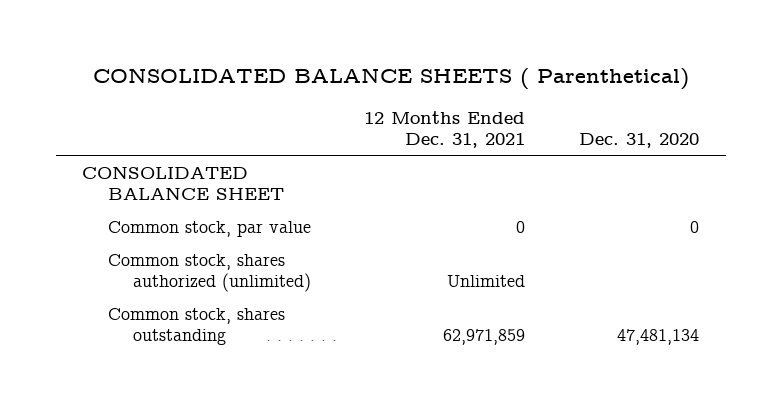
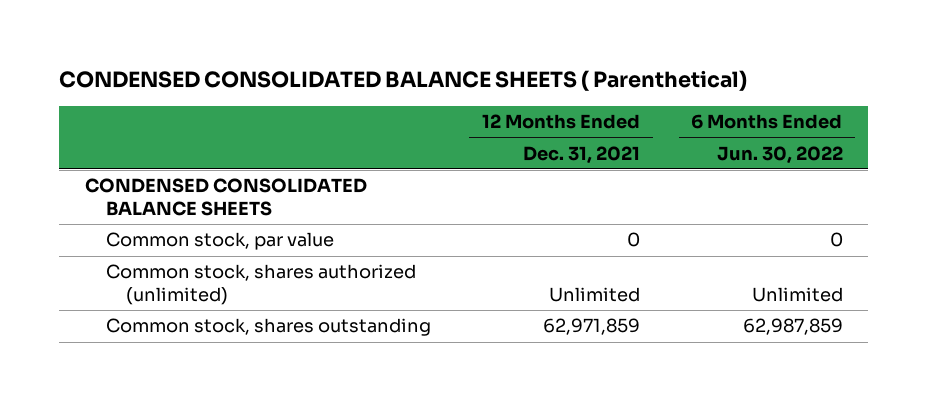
- CONSOLIDATED BALANCE SHEETS ( Parenthetical)
+ CONDENSED CONSOLIDATED BALANCE SHEETS ( Parenthetical)
- | 12 Months Ended Dec. 31, 2021 | Dec. 31, 2020
+ | 12 Months Ended Dec. 31, 2021 | 6 Months Ended Jun. 30, 2022
- CONSOLIDATED BALANCE SHEET
+ CONDENSED CONSOLIDATED BALANCE SHEETS

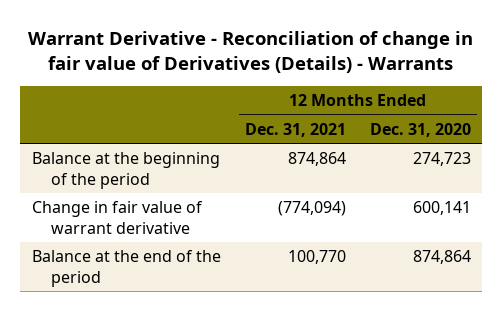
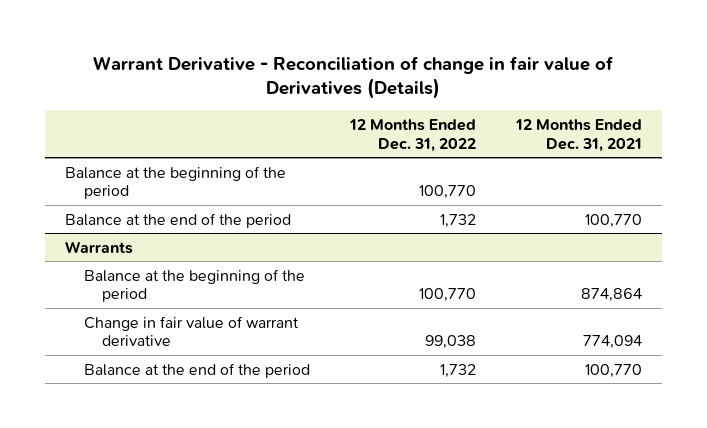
- Warrant Derivative - Reconciliation of change in fair value of Derivatives (Details) - Warrants
+ Warrant Derivative - Reconciliation of change in fair value of Derivatives (Details)
- | 12 Months Ended Dec. 31, 2021 | 12 Months Ended Dec. 31, 2020
+ | 12 Months Ended Dec. 31, 2022 | 12 Months Ended Dec. 31, 2021
+ Balance at the beginning of the period | 100,770 |
+ Balance at the end of the period | 1,732 | 100,770
+ Warrants
- Change in fair value of warrant derivative | (774,094) | 600,141
+ Change in fair value of warrant derivative | 99,038 | 774,094

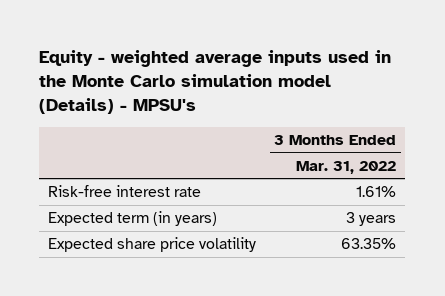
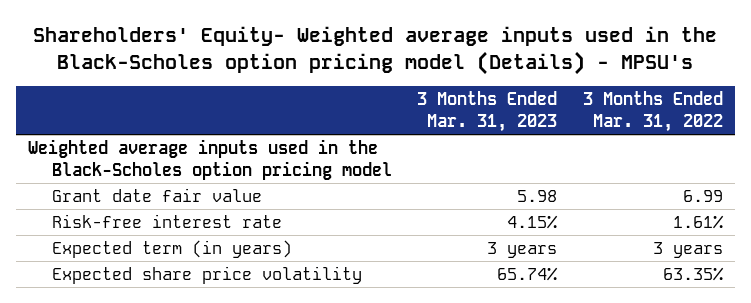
- Equity - weighted average inputs used in the Monte Carlo simulation model (Details) - MPSU's
+ Shareholders' Equity- Weighted average inputs used in the Black-Scholes option pricing model (Details) - MPSU's
- | 3 Months Ended Mar. 31, 2022
+ | 3 Months Ended Mar. 31, 2023 | 3 Months Ended Mar. 31, 2022
+ Weighted average inputs used in the Black-Scholes option pricing model
+ Grant date fair value | 5.98 | 6.99

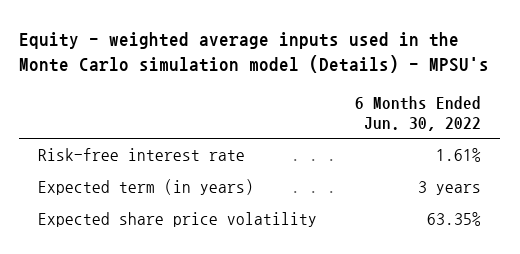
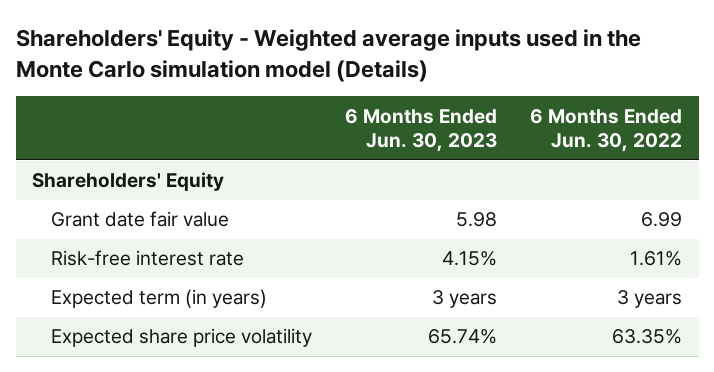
- Equity - weighted average inputs used in the Monte Carlo simulation model (Details) - MPSU's
+ Shareholders' Equity - Weighted average inputs used in the Monte Carlo simulation model (Details)
- | 6 Months Ended Jun. 30, 2022
+ | 6 Months Ended Jun. 30, 2023 | 6 Months Ended Jun. 30, 2022
+ Shareholders' Equity
+ Grant date fair value | 5.98 | 6.99

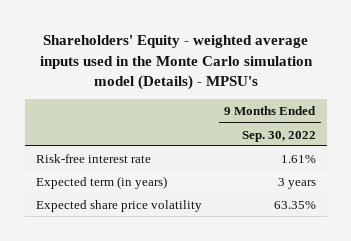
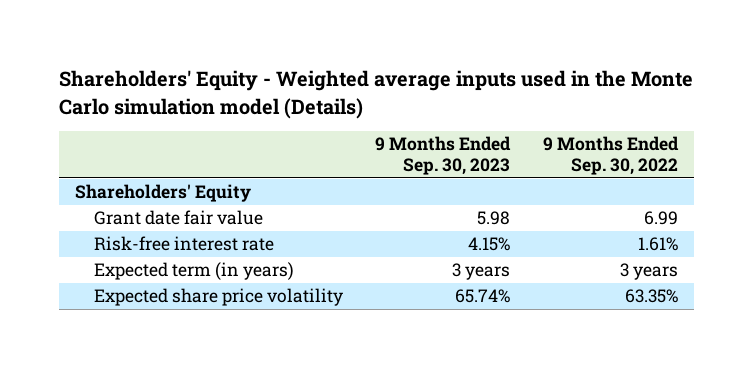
- Shareholders' Equity - weighted average inputs used in the Monte Carlo simulation model (Details) - MPSU's
+ Shareholders' Equity - Weighted average inputs used in the Monte Carlo simulation model (Details)
- | 9 Months Ended Sep. 30, 2022
+ | 9 Months Ended Sep. 30, 2023 | 9 Months Ended Sep. 30, 2022
+ Shareholders' Equity
+ Grant date fair value | 5.98 | 6.99

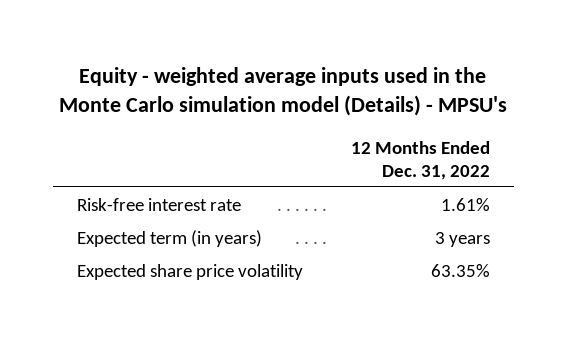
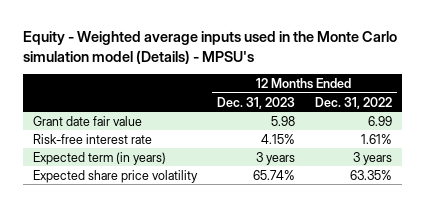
- Equity - weighted average inputs used in the Monte Carlo simulation model (Details) - MPSU's
+ Equity - Weighted average inputs used in the Monte Carlo simulation model (Details) - MPSU's
- | 12 Months Ended Dec. 31, 2022
+ | 12 Months Ended Dec. 31, 2023 | 12 Months Ended Dec. 31, 2022
+ Grant date fair value | 5.98 | 6.99

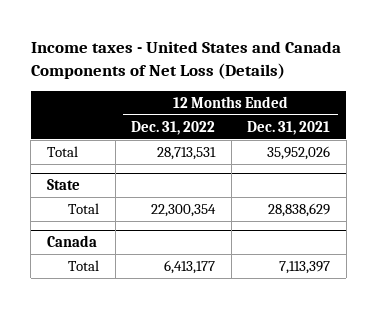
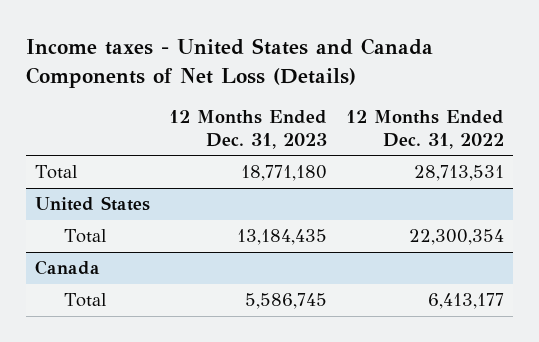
- | 12 Months Ended Dec. 31, 2022 | 12 Months Ended Dec. 31, 2021
+ | 12 Months Ended Dec. 31, 2023 | 12 Months Ended Dec. 31, 2022
- State
+ United States

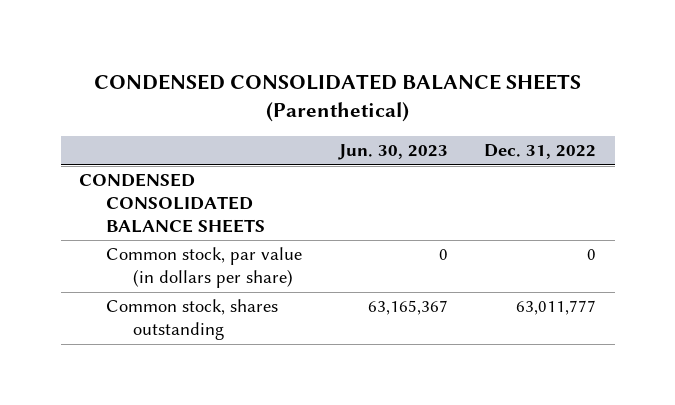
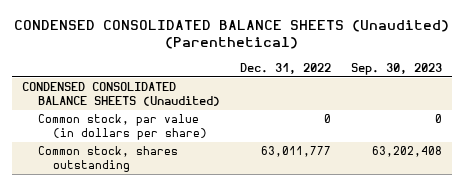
- CONDENSED CONSOLIDATED BALANCE SHEETS (Parenthetical)
+ CONDENSED CONSOLIDATED BALANCE SHEETS (Unaudited) (Parenthetical)
- | Jun. 30, 2023 | Dec. 31, 2022
+ | Dec. 31, 2022 | Sep. 30, 2023
- CONDENSED CONSOLIDATED BALANCE SHEETS
+ CONDENSED CONSOLIDATED BALANCE SHEETS (Unaudited)

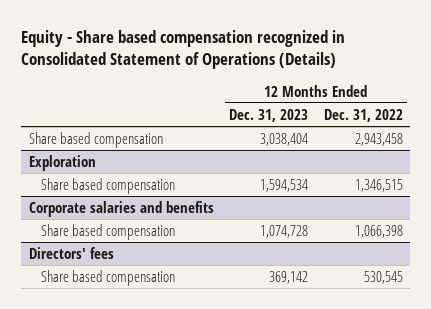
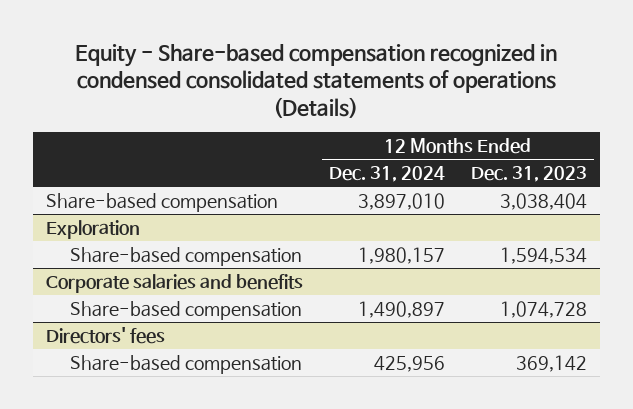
- Equity - Share based compensation recognized in Consolidated Statement of Operations (Details)
+ Equity - Share-based compensation recognized in condensed consolidated statements of operations (Details)
- | 12 Months Ended Dec. 31, 2023 | 12 Months Ended Dec. 31, 2022
+ | 12 Months Ended Dec. 31, 2024 | 12 Months Ended Dec. 31, 2023
- Share based compensation | 3,038,404 | 2,943,458
+ Share-based compensation | 3,897,010 | 3,038,404
@ Exploration
- Share based compensation | 1,594,534 | 1,346,515
+ Share-based compensation | 1,980,157 | 1,594,534
@ Corporate salaries and benefits
- Share based compensation | 1,074,728 | 1,066,398
+ Share-based compensation | 1,490,897 | 1,074,728
@ Directors' fees
- Share based compensation | 369,142 | 530,545
+ Share-based compensation | 425,956 | 369,142

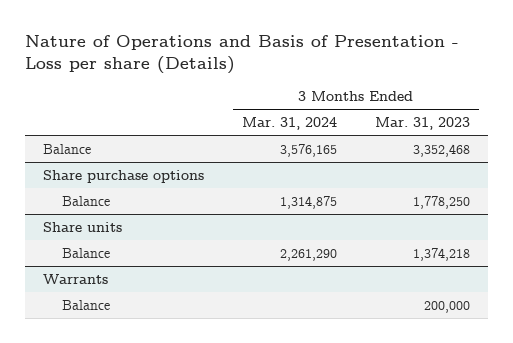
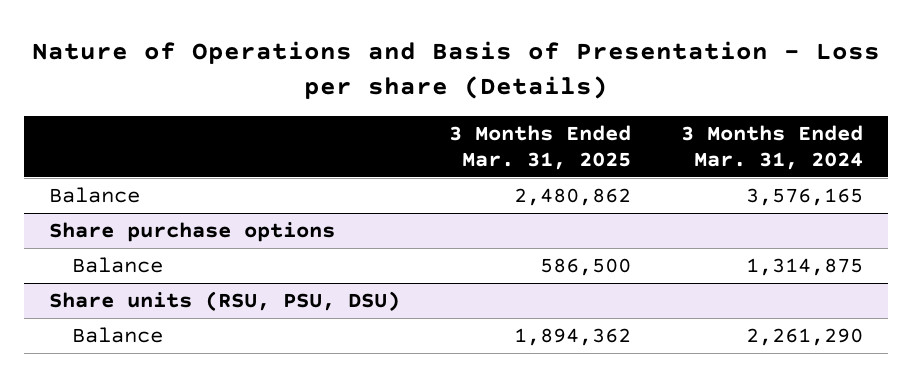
- | 3 Months Ended Mar. 31, 2024 | 3 Months Ended Mar. 31, 2023
+ | 3 Months Ended Mar. 31, 2025 | 3 Months Ended Mar. 31, 2024
- Share units
+ Share units (RSU, PSU, DSU)
- Warrants
- Balance | | 200,000

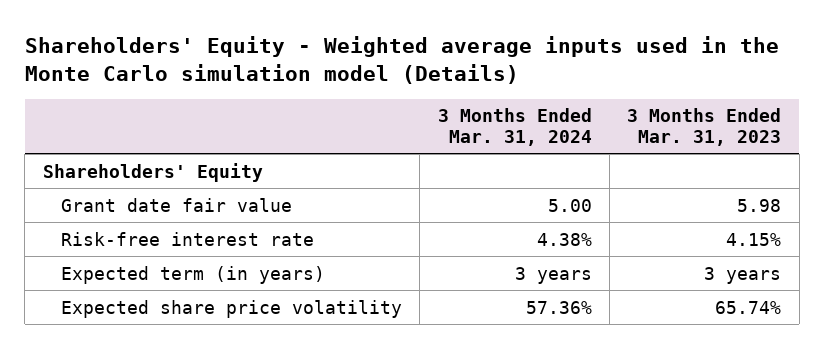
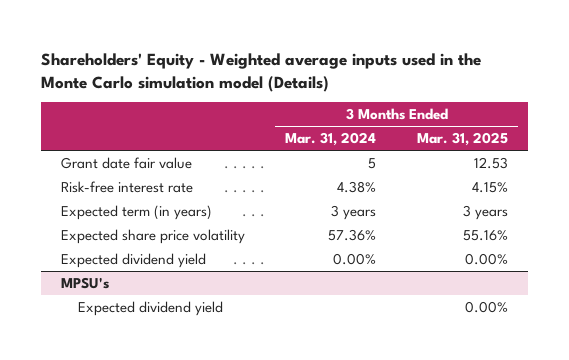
- | 3 Months Ended Mar. 31, 2024 | 3 Months Ended Mar. 31, 2023
+ | 3 Months Ended Mar. 31, 2024 | 3 Months Ended Mar. 31, 2025
- Shareholders' Equity
- Grant date fair value | 5.00 | 5.98
+ Grant date fair value | 5 | 12.53
+ Expected dividend yield | 0.00% | 0.00%
+ MPSU's
+ Expected dividend yield | | 0.00%

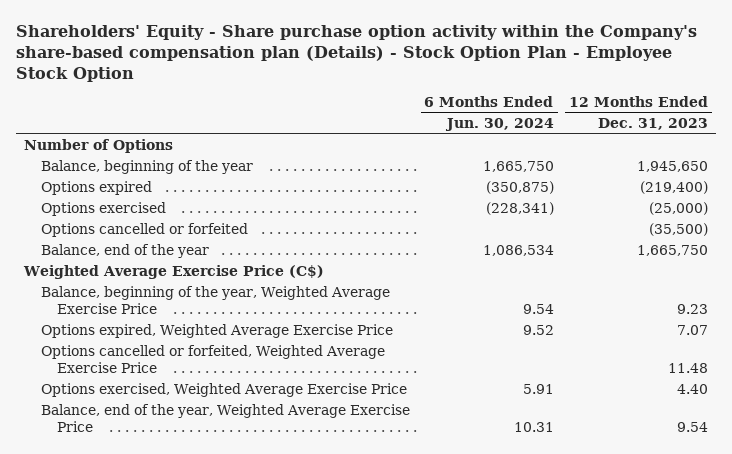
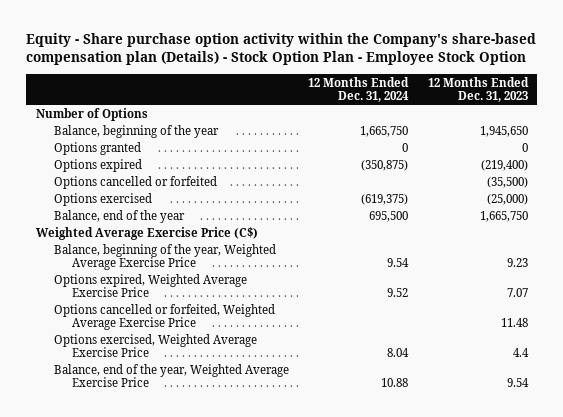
- Shareholders' Equity - Share purchase option activity within the Company's share-based compensation plan (Details) - Stock Option Plan - Employee Stock Option
+ Equity - Share purchase option activity within the Company's share-based compensation plan (Details) - Stock Option Plan - Employee Stock Option
- | 6 Months Ended Jun. 30, 2024 | 12 Months Ended Dec. 31, 2023
+ | 12 Months Ended Dec. 31, 2024 | 12 Months Ended Dec. 31, 2023
+ Options granted | 0 | 0
moved down: Options exercised | (619,375) | (25,000)
- Options exercised, Weighted Average Exercise Price | 5.91 | 4.40
+ Options exercised, Weighted Average Exercise Price | 8.04 | 4.4

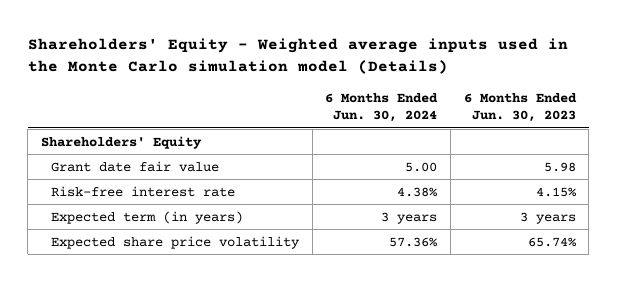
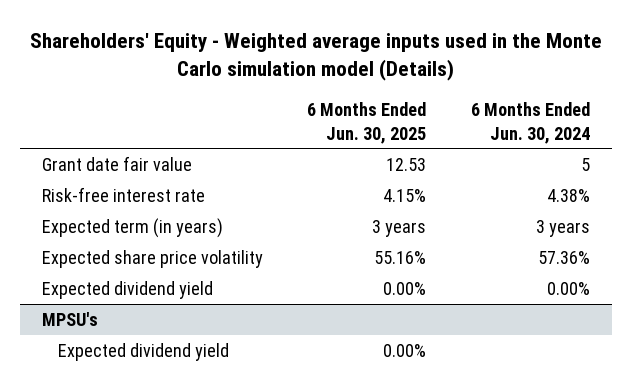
- | 6 Months Ended Jun. 30, 2024 | 6 Months Ended Jun. 30, 2023
+ | 6 Months Ended Jun. 30, 2025 | 6 Months Ended Jun. 30, 2024
- Shareholders' Equity
- Grant date fair value | 5.00 | 5.98
+ Grant date fair value | 12.53 | 5
+ Expected dividend yield | 0.00% | 0.00%
+ MPSU's
+ Expected dividend yield | 0.00% |

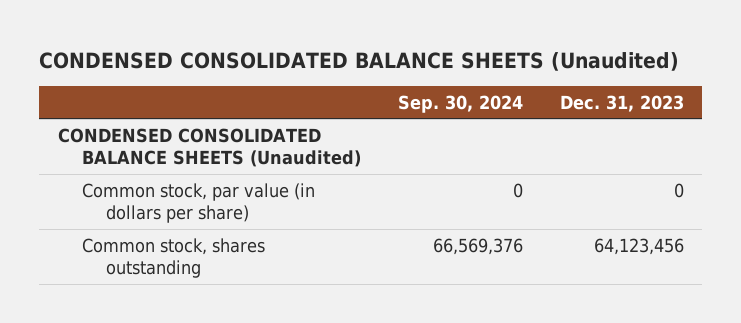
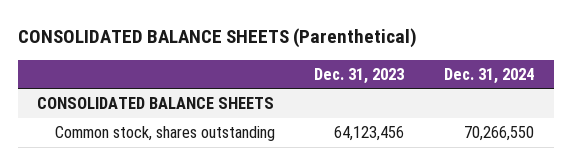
- CONDENSED CONSOLIDATED BALANCE SHEETS (Unaudited)
+ CONSOLIDATED BALANCE SHEETS (Parenthetical)
- | Sep. 30, 2024 | Dec. 31, 2023
+ | Dec. 31, 2023 | Dec. 31, 2024
- CONDENSED CONSOLIDATED BALANCE SHEETS (Unaudited)
- Common stock, par value (in dollars per share) | 0 | 0
+ CONSOLIDATED BALANCE SHEETS

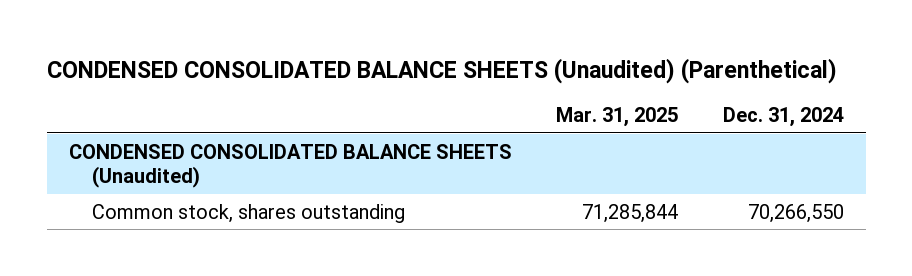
- CONSOLIDATED BALANCE SHEETS (Parenthetical)
+ CONDENSED CONSOLIDATED BALANCE SHEETS (Unaudited) (Parenthetical)
- | Dec. 31, 2023 | Dec. 31, 2024
+ | Mar. 31, 2025 | Dec. 31, 2024
- CONSOLIDATED BALANCE SHEETS
+ CONDENSED CONSOLIDATED BALANCE SHEETS (Unaudited)

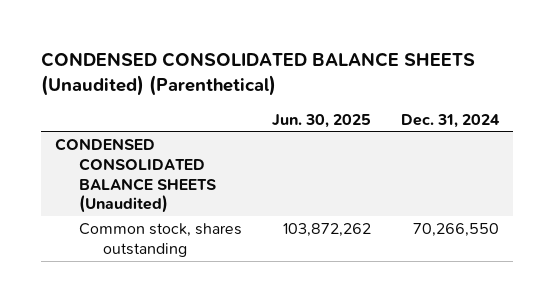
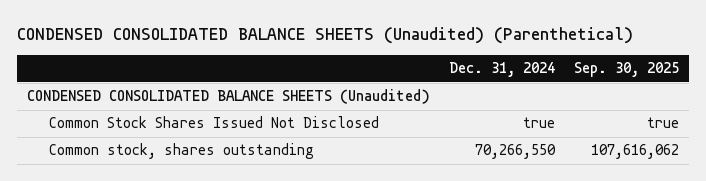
- | Jun. 30, 2025 | Dec. 31, 2024
+ | Dec. 31, 2024 | Sep. 30, 2025
+ Common Stock Shares Issued Not Disclosed | true | true

